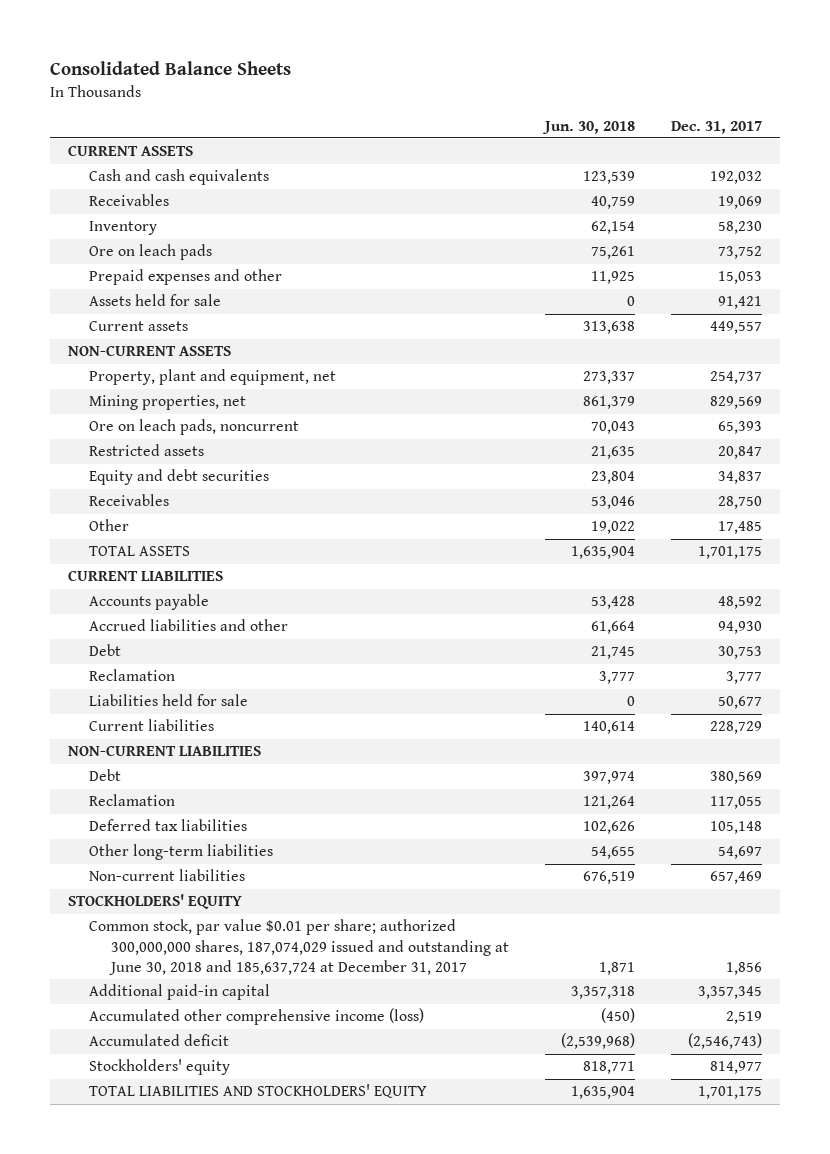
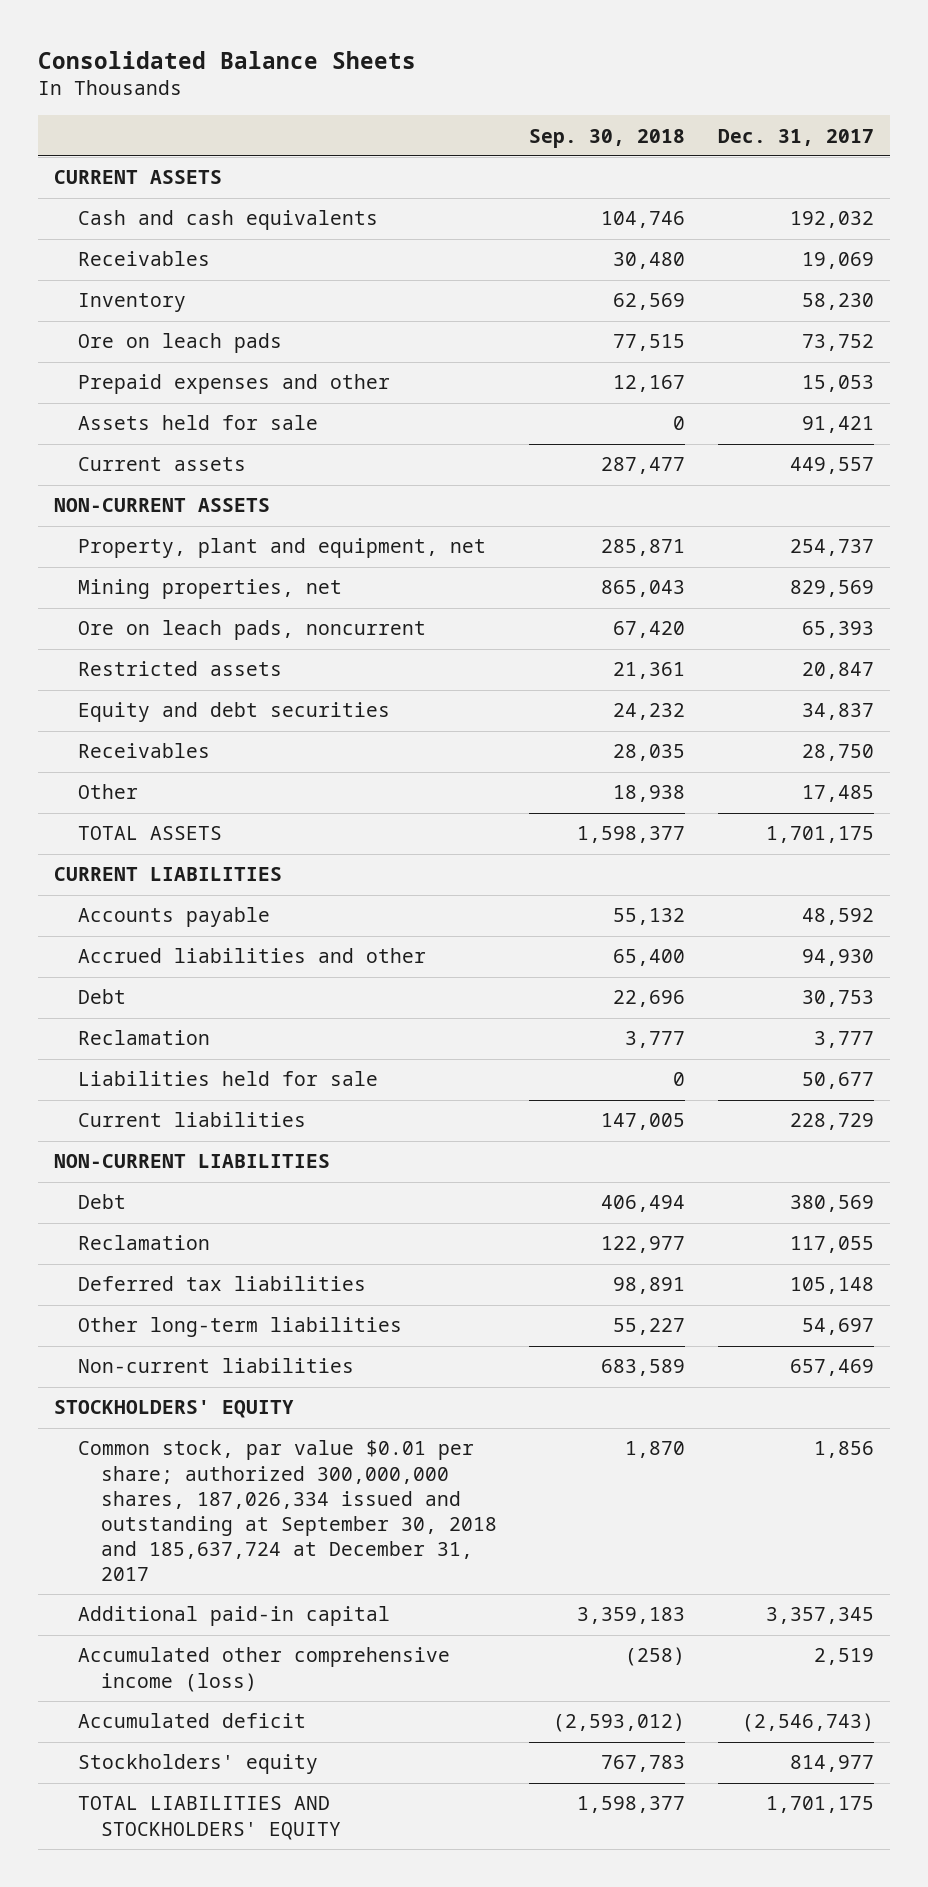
- | Jun. 30, 2018 | Dec. 31, 2017
+ | Sep. 30, 2018 | Dec. 31, 2017
- Common stock, par value $0.01 per share; authorized 300,000,000 shares, 187,074,029 issued and outstanding at June 30, 2018 and 185,637,724 at December 31, 2017 | 1,871 | 1,856
+ Common stock, par value $0.01 per share; authorized 300,000,000 shares, 187,026,334 issued and outstanding at September 30, 2018 and 185,637,724 at December 31, 2017 | 1,870 | 1,856

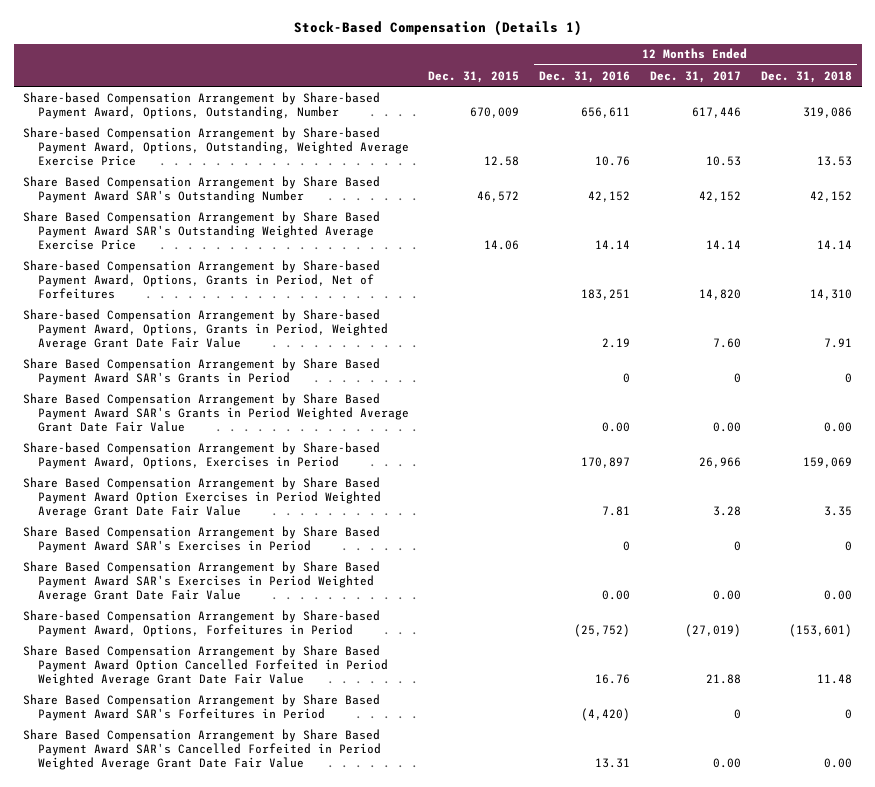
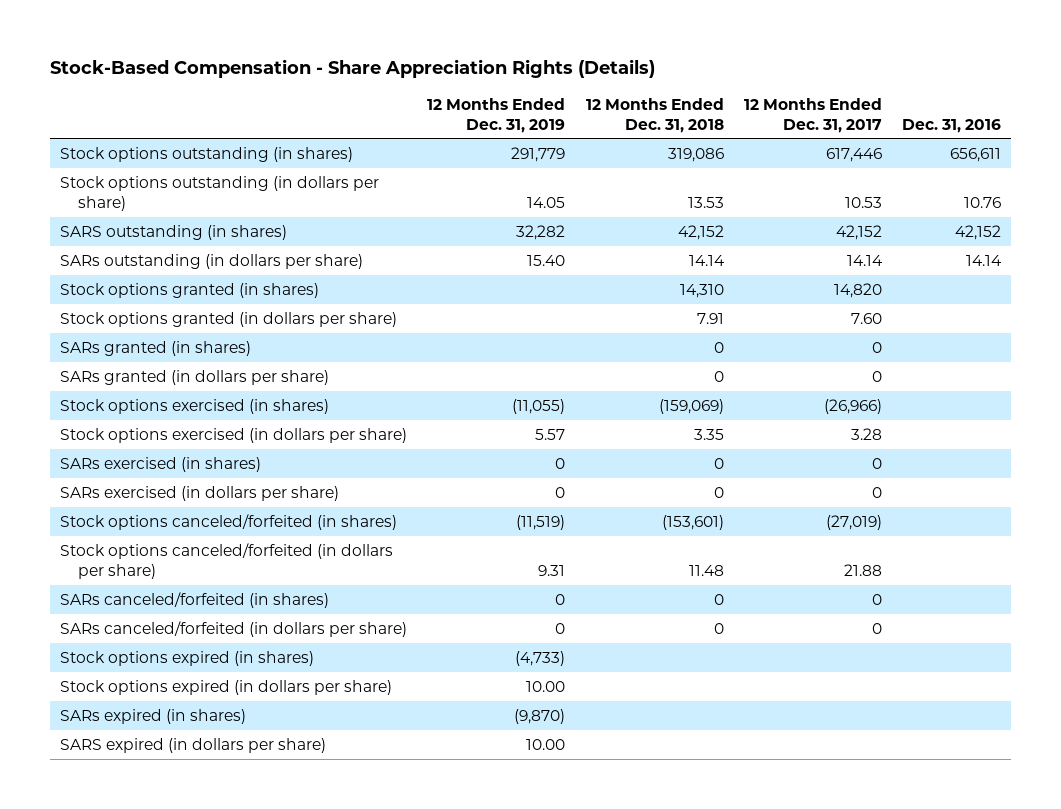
- Stock-Based Compensation (Details 1)
+ Stock-Based Compensation - Share Appreciation Rights (Details)
- | Dec. 31, 2015 | 12 Months Ended Dec. 31, 2016 | 12 Months Ended Dec. 31, 2017 | 12 Months Ended Dec. 31, 2018
+ | 12 Months Ended Dec. 31, 2019 | 12 Months Ended Dec. 31, 2018 | 12 Months Ended Dec. 31, 2017 | Dec. 31, 2016
- Share-based Compensation Arrangement by Share-based Payment Award, Options, Outstanding, Number | 670,009 | 656,611 | 617,446 | 319,086
- Share-based Compensation Arrangement by Share-based Payment Award, Options, Outstanding, Weighted Average Exercise Price | 12.58 | 10.76 | 10.53 | 13.53
- Share Based Compensation Arrangement by Share Based Payment Award SAR's Outstanding Number | 46,572 | 42,152 | 42,152 | 42,152
- Share Based Compensation Arrangement by Share Based Payment Award SAR's Outstanding Weighted Average Exercise Price | 14.06 | 14.14 | 14.14 | 14.14
- Share-based Compensation Arrangement by Share-based Payment Award, Options, Grants in Period, Net of Forfeitures | | 183,251 | 14,820 | 14,310
- Share-based Compensation Arrangement by Share-based Payment Award, Options, Grants in Period, Weighted Average Grant Date Fair Value | | 2.19 | 7.60 | 7.91
- Share Based Compensation Arrangement by Share Based Payment Award SAR's Grants in Period | | 0 | 0 | 0
- Share Based Compensation Arrangement by Share Based Payment Award SAR's Grants in Period Weighted Average Grant Date Fair Value | | 0.00 | 0.00 | 0.00
- Share-based Compensation Arrangement by Share-based Payment Award, Options, Exercises in Period | | 170,897 | 26,966 | 159,069
- Share Based Compensation Arrangement by Share Based Payment Award Option Exercises in Period Weighted Average Grant Date Fair Value | | 7.81 | 3.28 | 3.35
- Share Based Compensation Arrangement by Share Based Payment Award SAR's Exercises in Period | | 0 | 0 | 0
- Share Based Compensation Arrangement by Share Based Payment Award SAR's Exercises in Period Weighted Average Grant Date Fair Value | | 0.00 | 0.00 | 0.00
- Share-based Compensation Arrangement by Share-based Payment Award, Options, Forfeitures in Period | | (25,752) | (27,019) | (153,601)
- Share Based Compensation Arrangement by Share Based Payment Award Option Cancelled Forfeited in Period Weighted Average Grant Date Fair Value | | 16.76 | 21.88 | 11.48
- Share Based Compensation Arrangement by Share Based Payment Award SAR's Forfeitures in Period | | (4,420) | 0 | 0
- Share Based Compensation Arrangement by Share Based Payment Award SAR's Cancelled Forfeited in Period Weighted Average Grant Date Fair Value | | 13.31 | 0.00 | 0.00
+ Stock options outstanding (in shares) | 291,779 | 319,086 | 617,446 | 656,611
+ Stock options outstanding (in dollars per share) | 14.05 | 13.53 | 10.53 | 10.76
+ SARS outstanding (in shares) | 32,282 | 42,152 | 42,152 | 42,152
+ SARs outstanding (in dollars per share) | 15.40 | 14.14 | 14.14 | 14.14
+ Stock options granted (in shares) | | 14,310 | 14,820 |
+ Stock options granted (in dollars per share) | | 7.91 | 7.60 |
+ SARs granted (in shares) | | 0 | 0 |
+ SARs granted (in dollars per share) | | 0 | 0 |
+ Stock options exercised (in shares) | (11,055) | (159,069) | (26,966) |
+ Stock options exercised (in dollars per share) | 5.57 | 3.35 | 3.28 |
+ SARs exercised (in shares) | 0 | 0 | 0 |
+ SARs exercised (in dollars per share) | 0 | 0 | 0 |
+ Stock options canceled/forfeited (in shares) | (11,519) | (153,601) | (27,019) |
+ Stock options canceled/forfeited (in dollars per share) | 9.31 | 11.48 | 21.88 |
+ SARs canceled/forfeited (in shares) | 0 | 0 | 0 |
+ SARs canceled/forfeited (in dollars per share) | 0 | 0 | 0 |
+ Stock options expired (in shares) | (4,733) | | |
+ Stock options expired (in dollars per share) | 10.00 | | |
+ SARs expired (in shares) | (9,870) | | |
+ SARS expired (in dollars per share) | 10.00 | | |

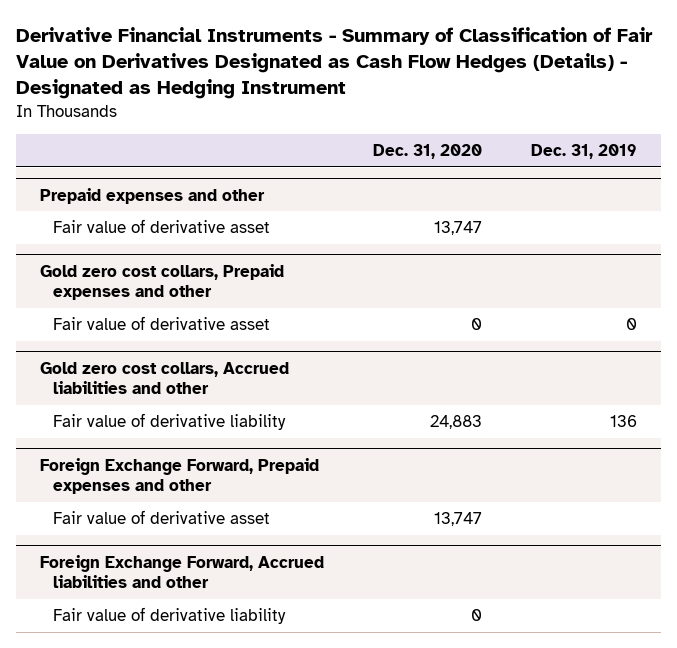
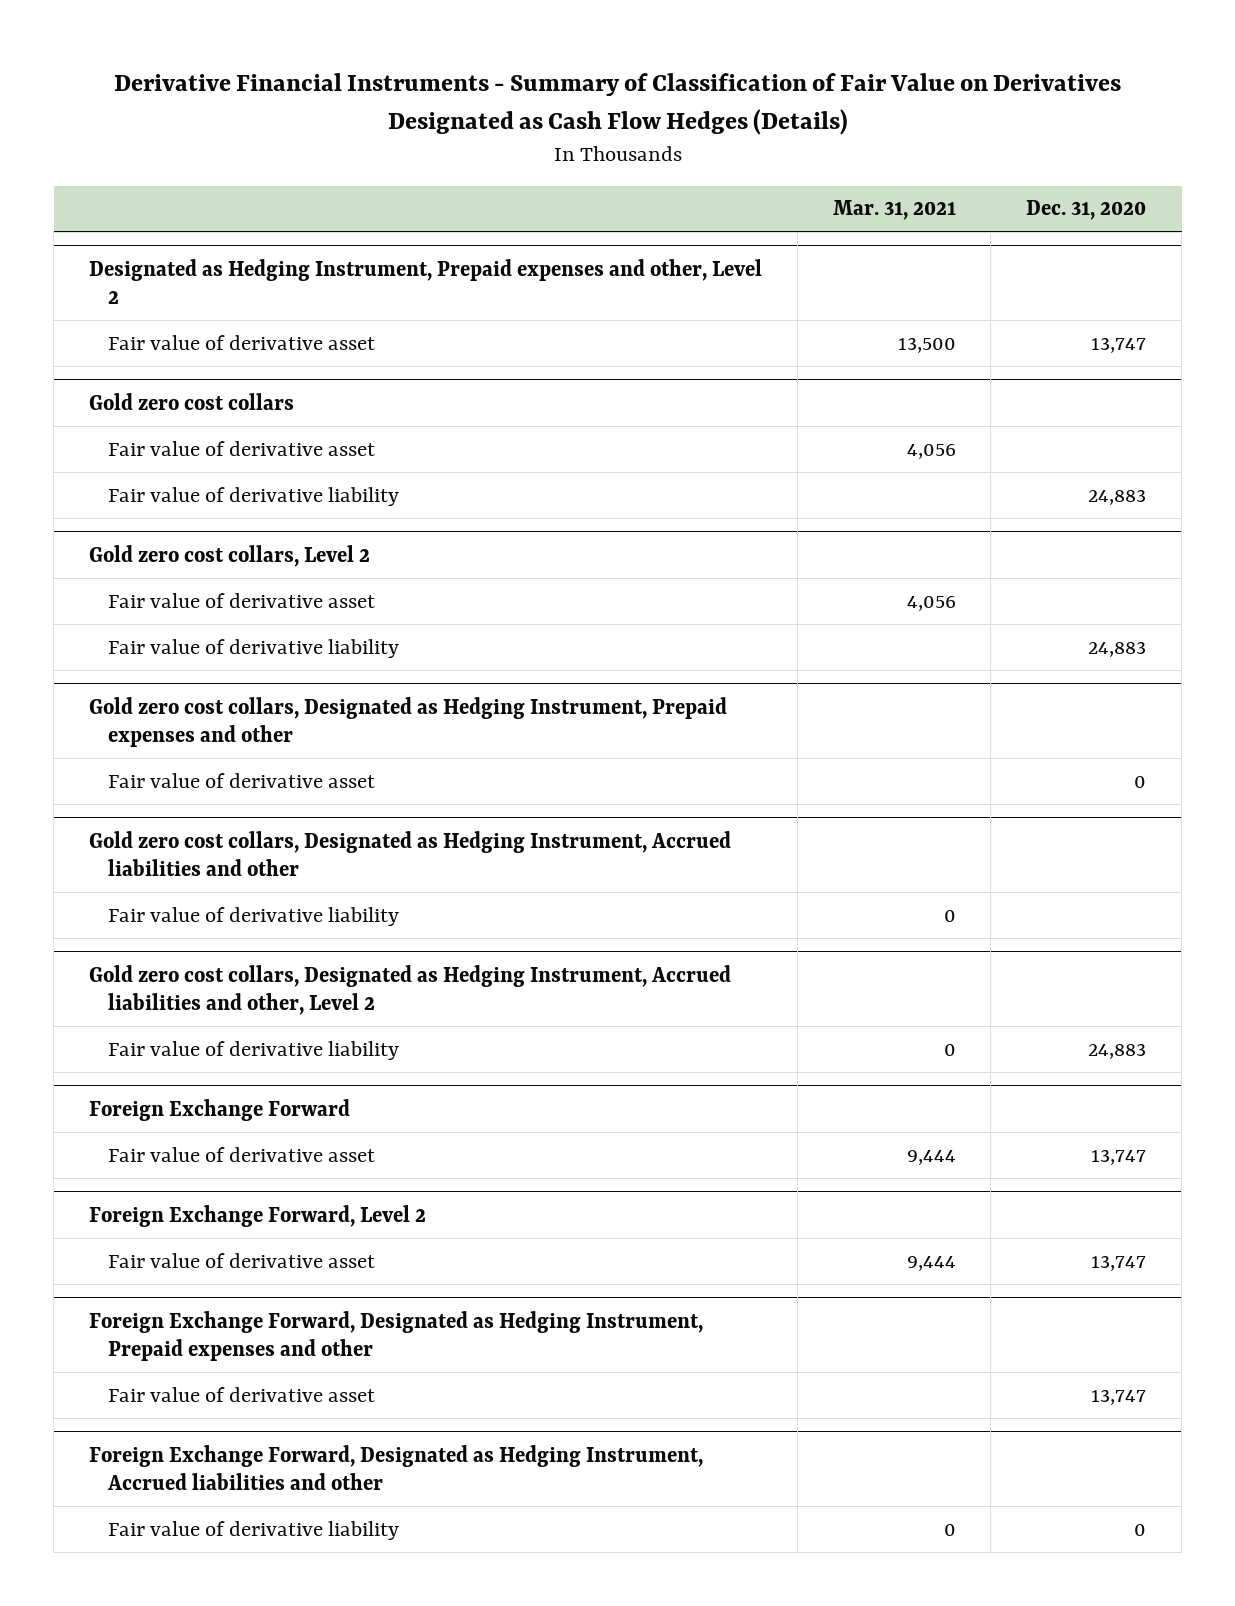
- Derivative Financial Instruments - Summary of Classification of Fair Value on Derivatives Designated as Cash Flow Hedges (Details) - Designated as Hedging Instrument
+ Derivative Financial Instruments - Summary of Classification of Fair Value on Derivatives Designated as Cash Flow Hedges (Details)
- | Dec. 31, 2020 | Dec. 31, 2019
+ | Mar. 31, 2021 | Dec. 31, 2020
- Prepaid expenses and other
+ Designated as Hedging Instrument, Prepaid expenses and other, Level 2
- Gold zero cost collars, Prepaid expenses and other
+ Gold zero cost collars
+ Fair value of derivative asset | 4,056 |
+ Fair value of derivative liability | | 24,883
+ Gold zero cost collars, Level 2
+ Fair value of derivative asset | 4,056 |
+ Fair value of derivative liability | | 24,883
+ Gold zero cost collars, Designated as Hedging Instrument, Prepaid expenses and other
- Gold zero cost collars, Accrued liabilities and other
+ Gold zero cost collars, Designated as Hedging Instrument, Accrued liabilities and other
+ Fair value of derivative liability | 0 |
+ Gold zero cost collars, Designated as Hedging Instrument, Accrued liabilities and other, Level 2
- Foreign Exchange Forward, Prepaid expenses and other
+ Foreign Exchange Forward
- Foreign Exchange Forward, Accrued liabilities and other
+ Foreign Exchange Forward, Level 2
+ Fair value of derivative asset | 9,444 | 13,747
+ Foreign Exchange Forward, Designated as Hedging Instrument, Prepaid expenses and other
+ Fair value of derivative asset | | 13,747
+ Foreign Exchange Forward, Designated as Hedging Instrument, Accrued liabilities and other

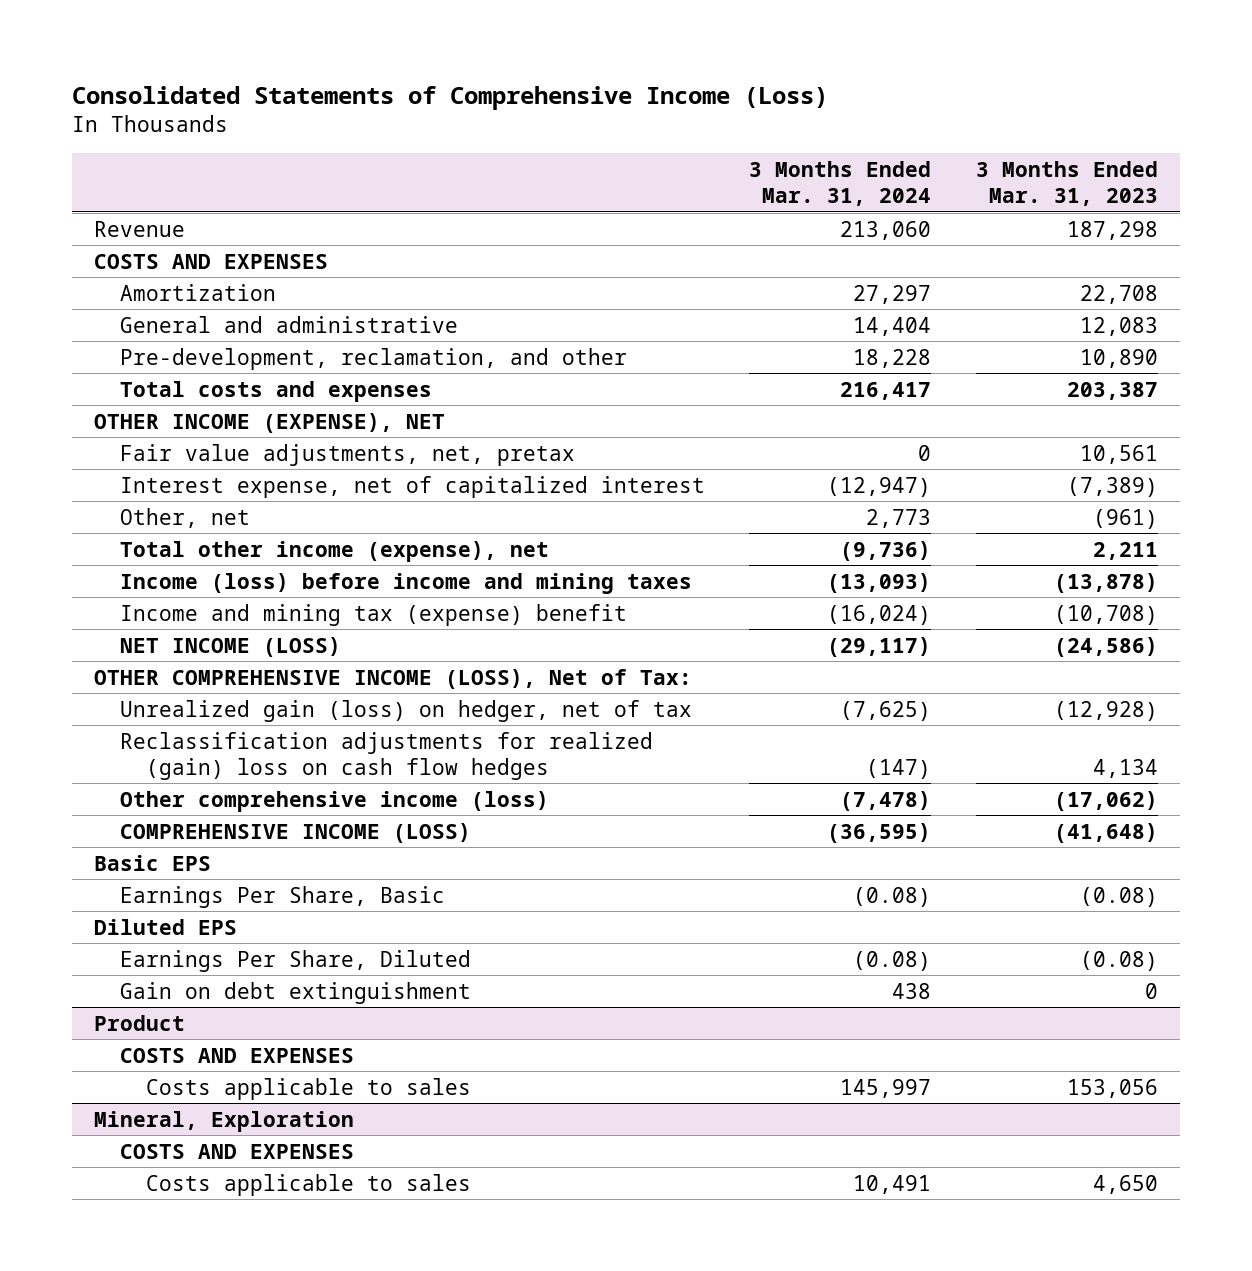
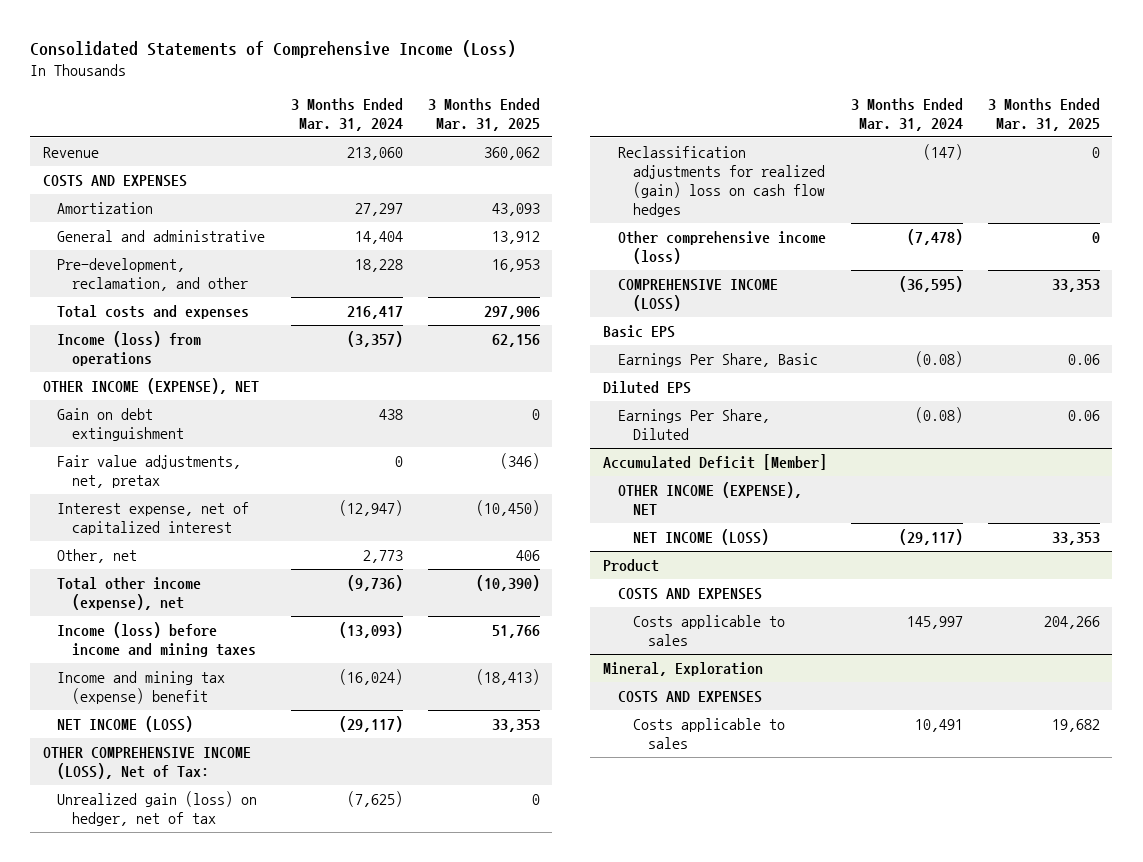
- | 3 Months Ended Mar. 31, 2024 | 3 Months Ended Mar. 31, 2023
+ | 3 Months Ended Mar. 31, 2024 | 3 Months Ended Mar. 31, 2025
+ Income (loss) from operations | (3,357) | 62,156
moved up: Gain on debt extinguishment | 438 | 0
+ Accumulated Deficit [Member]
+ OTHER INCOME (EXPENSE), NET
+ NET INCOME (LOSS) | (29,117) | 33,353

